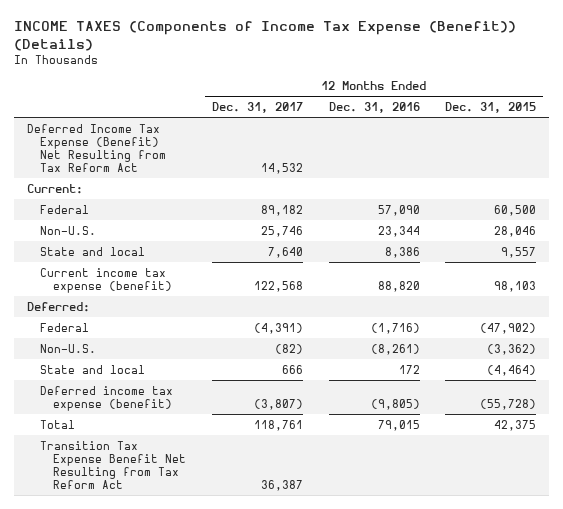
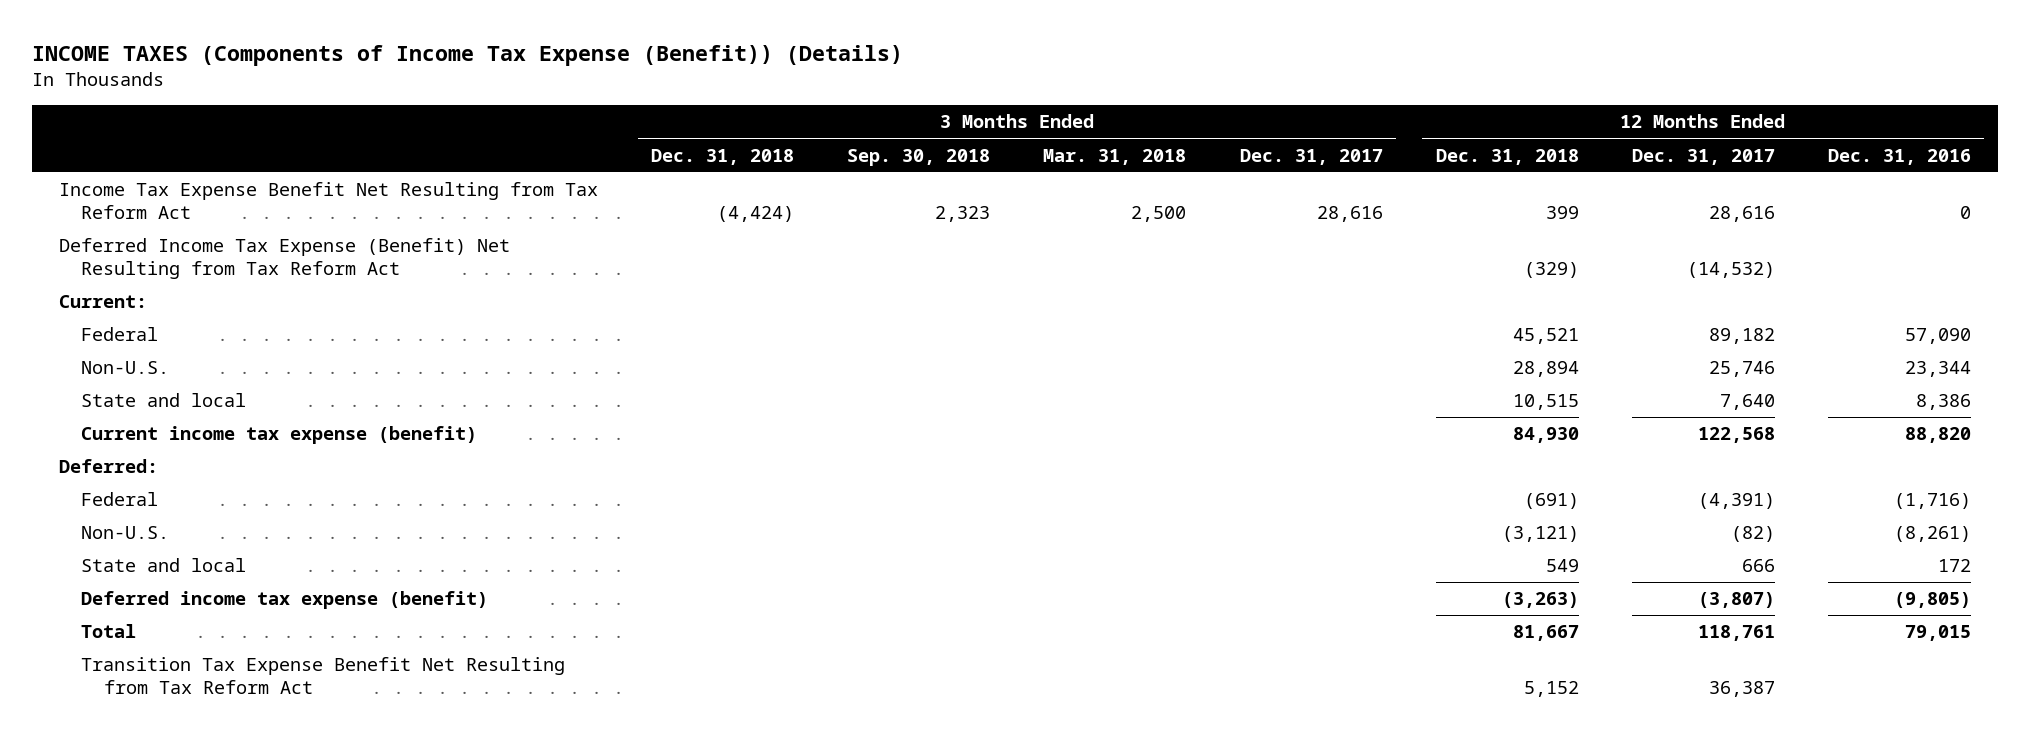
- | 12 Months Ended Dec. 31, 2017 | 12 Months Ended Dec. 31, 2016 | 12 Months Ended Dec. 31, 2015
+ | 3 Months Ended Dec. 31, 2018 | 3 Months Ended Sep. 30, 2018 | 3 Months Ended Mar. 31, 2018 | 3 Months Ended Dec. 31, 2017 | 12 Months Ended Dec. 31, 2018 | 12 Months Ended Dec. 31, 2017 | 12 Months Ended Dec. 31, 2016
- Deferred Income Tax Expense (Benefit) Net Resulting from Tax Reform Act | 14,532 | |
+ Income Tax Expense Benefit Net Resulting from Tax Reform Act | (4,424) | 2,323 | 2,500 | 28,616 | 399 | 28,616 | 0
+ Deferred Income Tax Expense (Benefit) Net Resulting from Tax Reform Act | | | | | (329) | (14,532) |

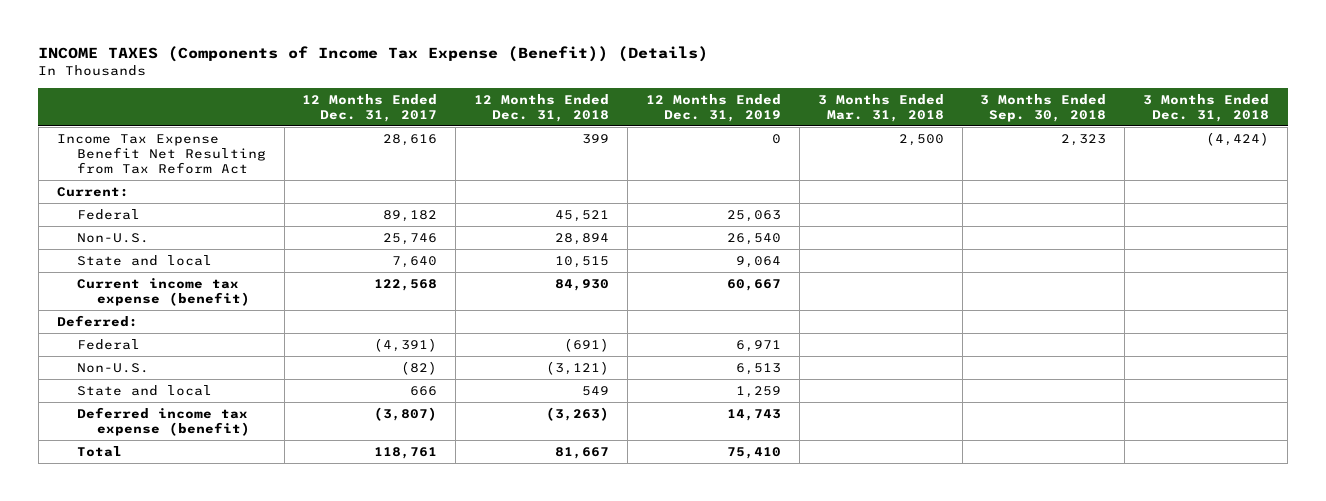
- | 3 Months Ended Dec. 31, 2018 | 3 Months Ended Sep. 30, 2018 | 3 Months Ended Mar. 31, 2018 | 3 Months Ended Dec. 31, 2017 | 12 Months Ended Dec. 31, 2018 | 12 Months Ended Dec. 31, 2017 | 12 Months Ended Dec. 31, 2016
+ | 12 Months Ended Dec. 31, 2017 | 12 Months Ended Dec. 31, 2018 | 12 Months Ended Dec. 31, 2019 | 3 Months Ended Mar. 31, 2018 | 3 Months Ended Sep. 30, 2018 | 3 Months Ended Dec. 31, 2018
- Deferred Income Tax Expense (Benefit) Net Resulting from Tax Reform Act | | | | | (329) | (14,532) |
- Transition Tax Expense Benefit Net Resulting from Tax Reform Act | | | | | 5,152 | 36,387 |

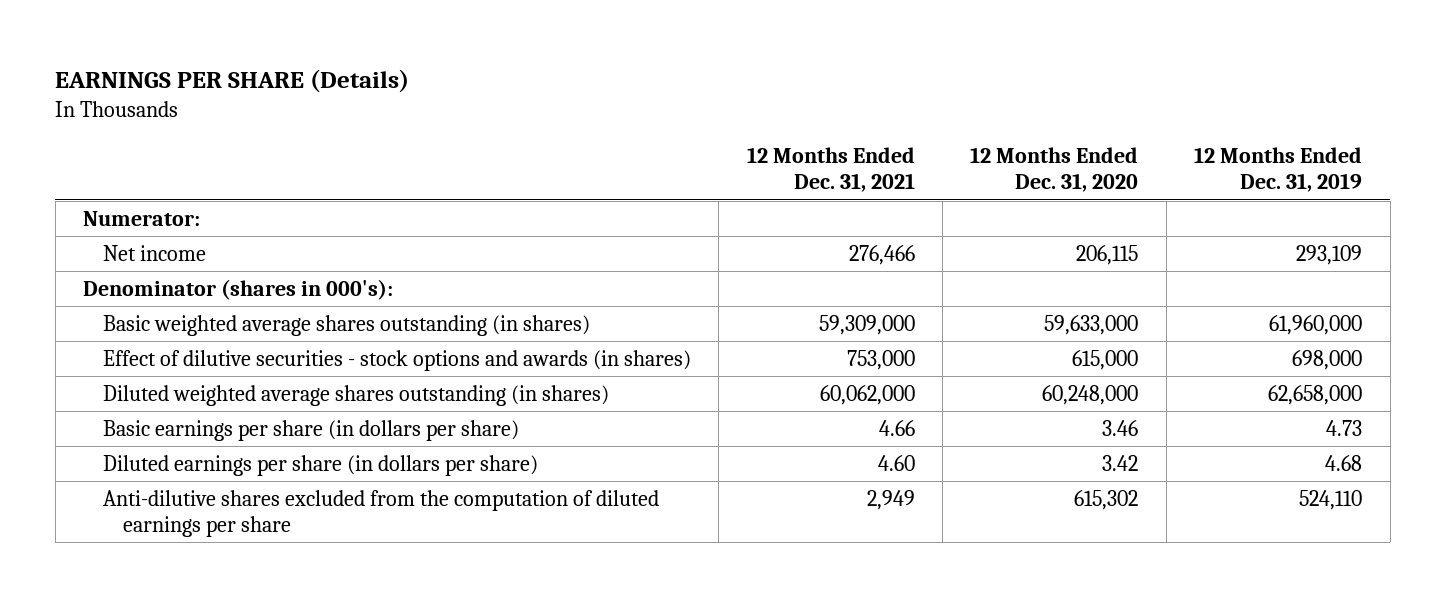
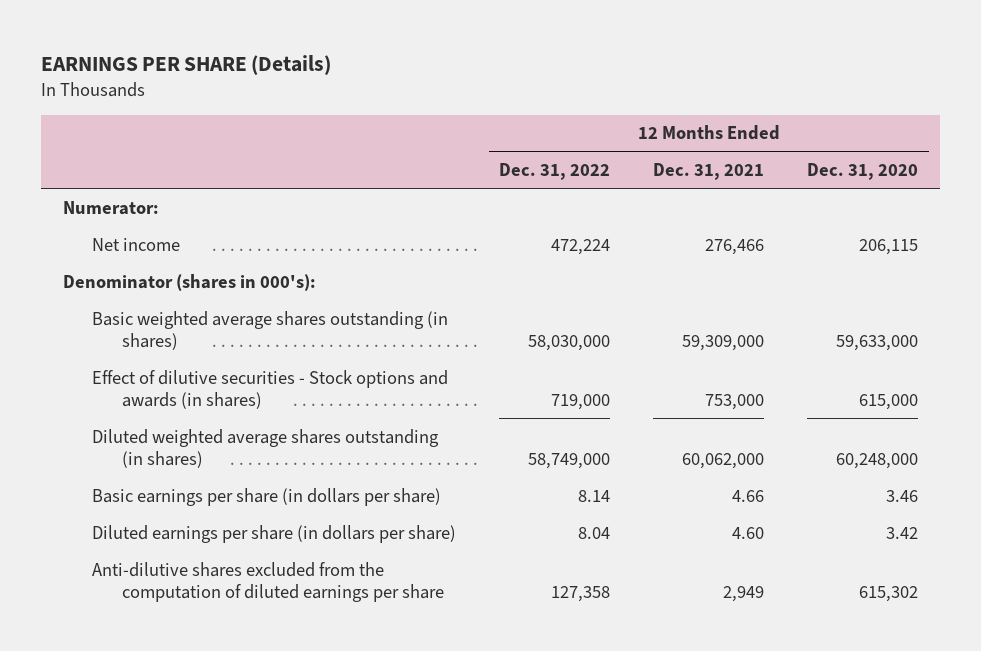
- | 12 Months Ended Dec. 31, 2021 | 12 Months Ended Dec. 31, 2020 | 12 Months Ended Dec. 31, 2019
+ | 12 Months Ended Dec. 31, 2022 | 12 Months Ended Dec. 31, 2021 | 12 Months Ended Dec. 31, 2020
- Effect of dilutive securities - stock options and awards (in shares) | 753,000 | 615,000 | 698,000
+ Effect of dilutive securities - Stock options and awards (in shares) | 719,000 | 753,000 | 615,000

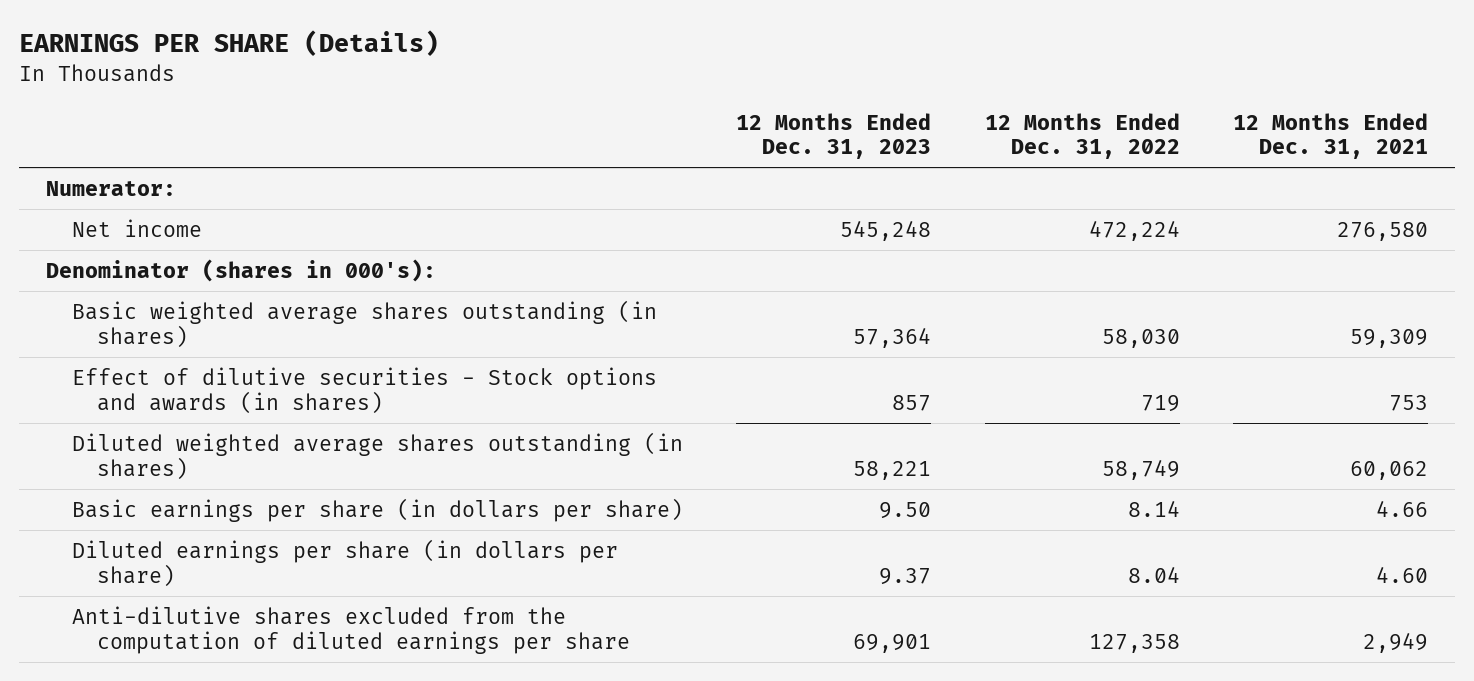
- | 12 Months Ended Dec. 31, 2022 | 12 Months Ended Dec. 31, 2021 | 12 Months Ended Dec. 31, 2020
+ | 12 Months Ended Dec. 31, 2023 | 12 Months Ended Dec. 31, 2022 | 12 Months Ended Dec. 31, 2021
- Net income | 472,224 | 276,466 | 206,115
+ Net income | 545,248 | 472,224 | 276,580
- Basic weighted average shares outstanding (in shares) | 58,030,000 | 59,309,000 | 59,633,000
- Effect of dilutive securities - Stock options and awards (in shares) | 719,000 | 753,000 | 615,000
- Diluted weighted average shares outstanding (in shares) | 58,749,000 | 60,062,000 | 60,248,000
+ Basic weighted average shares outstanding (in shares) | 57,364 | 58,030 | 59,309
+ Effect of dilutive securities - Stock options and awards (in shares) | 857 | 719 | 753
+ Diluted weighted average shares outstanding (in shares) | 58,221 | 58,749 | 60,062

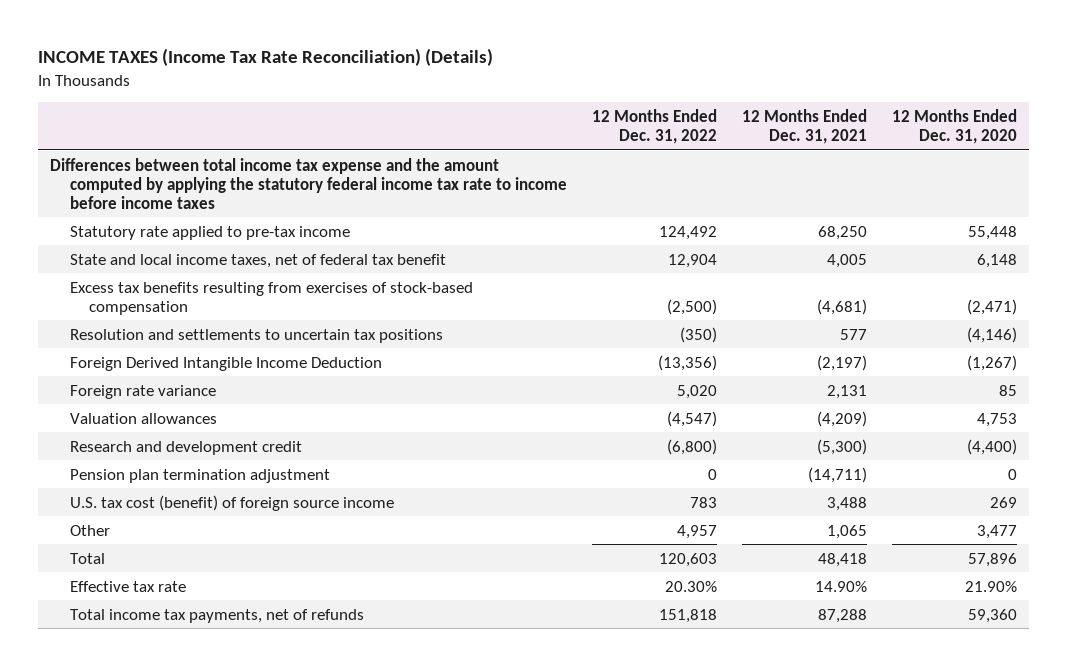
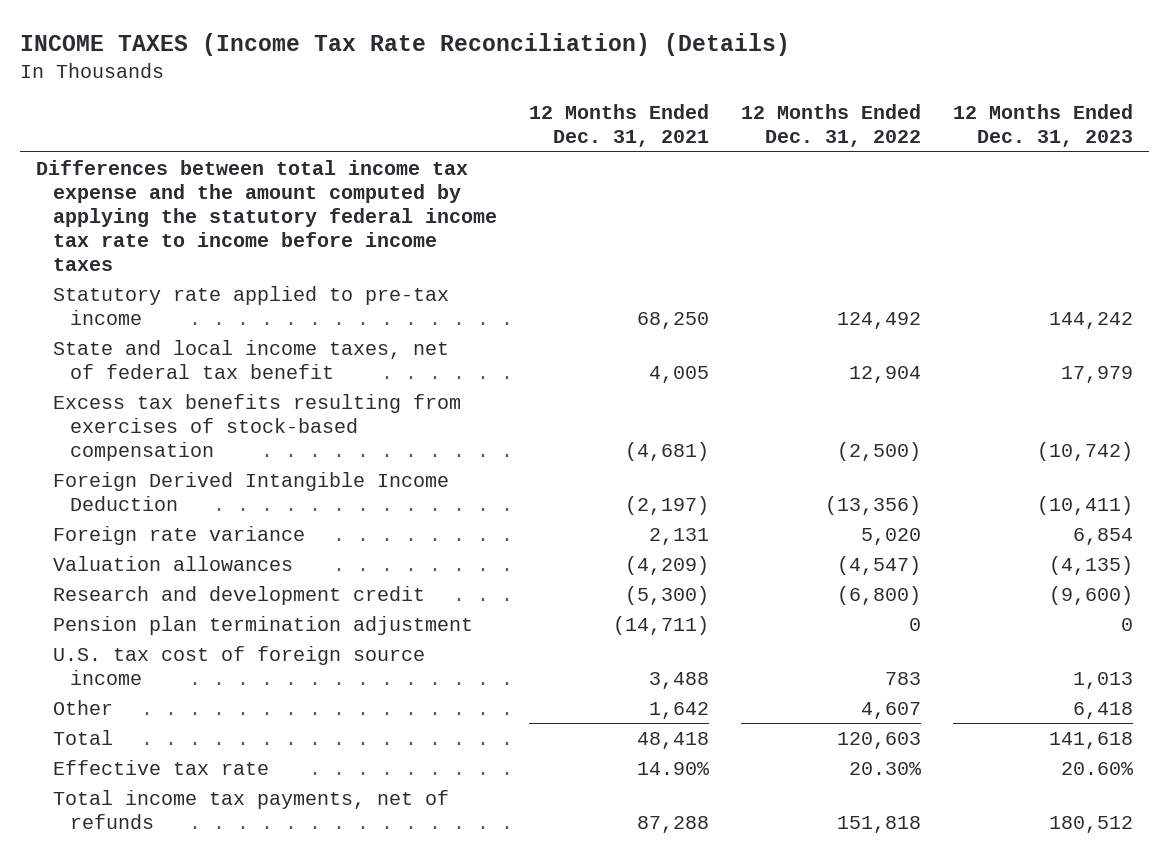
- | 12 Months Ended Dec. 31, 2022 | 12 Months Ended Dec. 31, 2021 | 12 Months Ended Dec. 31, 2020
+ | 12 Months Ended Dec. 31, 2021 | 12 Months Ended Dec. 31, 2022 | 12 Months Ended Dec. 31, 2023
- Resolution and settlements to uncertain tax positions | (350) | 577 | (4,146)
- U.S. tax cost (benefit) of foreign source income | 783 | 3,488 | 269
- Other | 4,957 | 1,065 | 3,477
+ U.S. tax cost of foreign source income | 3,488 | 783 | 1,013
+ Other | 1,642 | 4,607 | 6,418

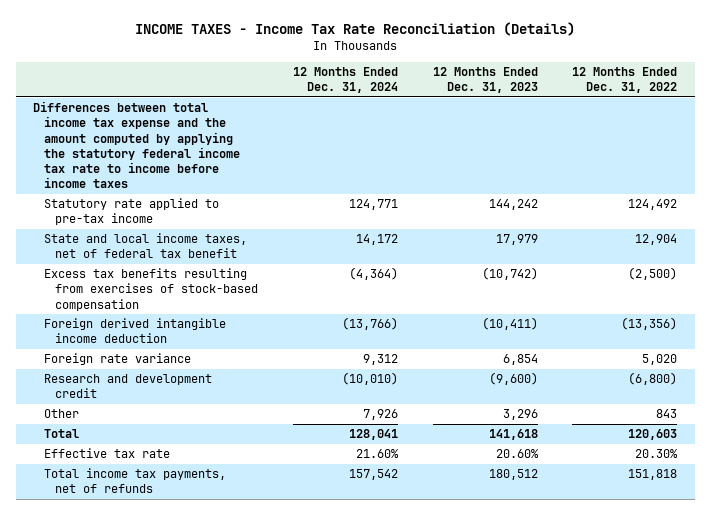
- INCOME TAXES (Income Tax Rate Reconciliation) (Details)
+ INCOME TAXES - Income Tax Rate Reconciliation (Details)
- | 12 Months Ended Dec. 31, 2021 | 12 Months Ended Dec. 31, 2022 | 12 Months Ended Dec. 31, 2023
+ | 12 Months Ended Dec. 31, 2024 | 12 Months Ended Dec. 31, 2023 | 12 Months Ended Dec. 31, 2022
- Foreign Derived Intangible Income Deduction | (2,197) | (13,356) | (10,411)
+ Foreign derived intangible income deduction | (13,766) | (10,411) | (13,356)
- Valuation allowances | (4,209) | (4,547) | (4,135)
- Pension plan termination adjustment | (14,711) | 0 | 0
- U.S. tax cost of foreign source income | 3,488 | 783 | 1,013
- Other | 1,642 | 4,607 | 6,418
+ Other | 7,926 | 3,296 | 843

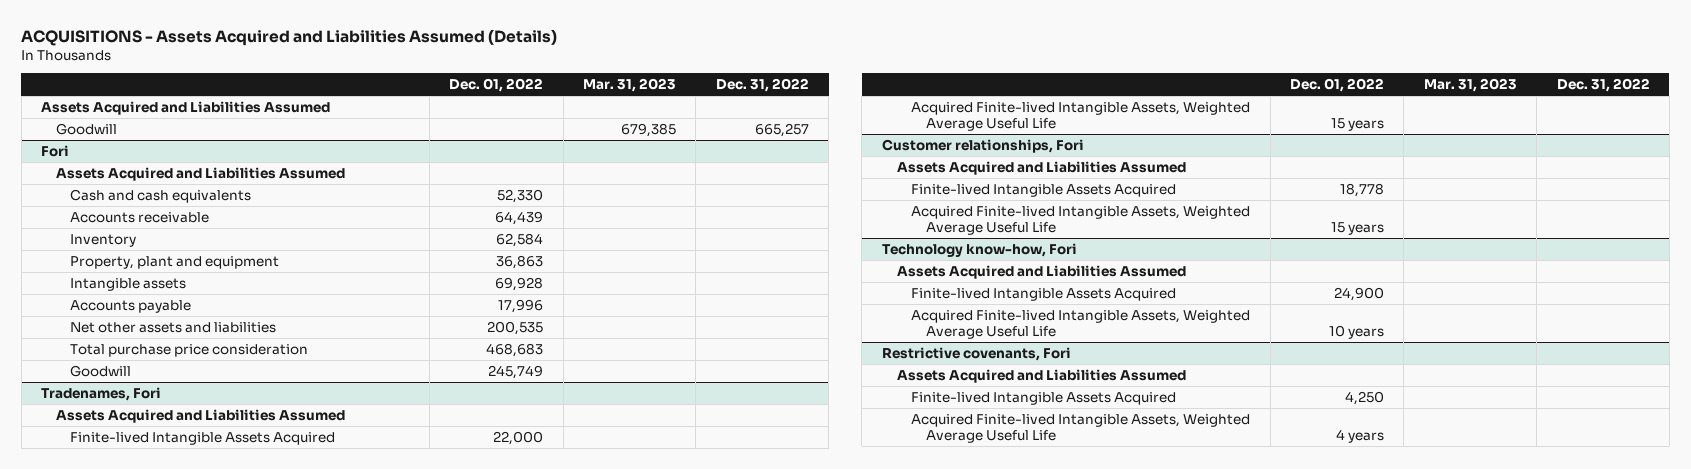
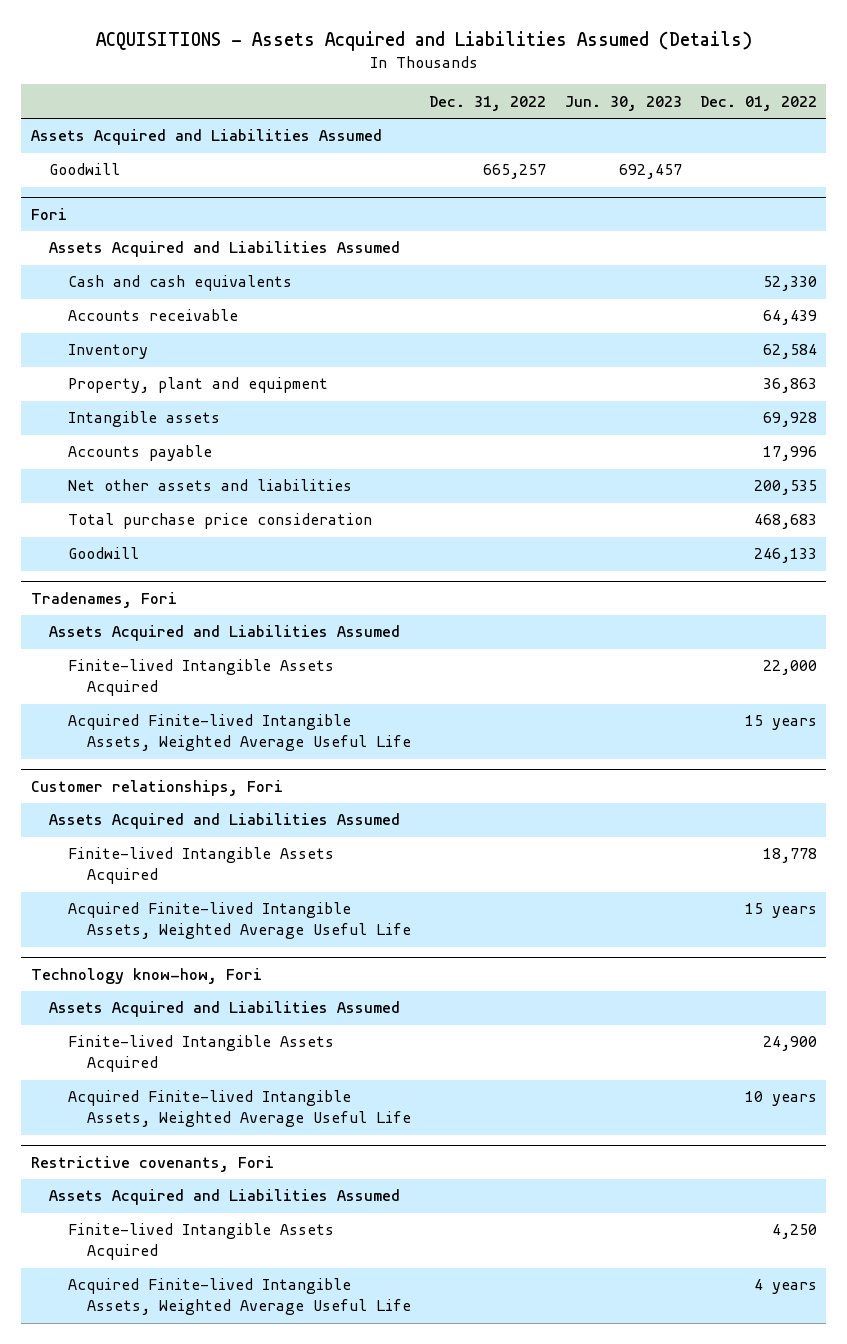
- | Dec. 01, 2022 | Mar. 31, 2023 | Dec. 31, 2022
+ | Dec. 31, 2022 | Jun. 30, 2023 | Dec. 01, 2022
@ Fori
- Goodwill | 245,749 | |
+ Goodwill | | | 246,133

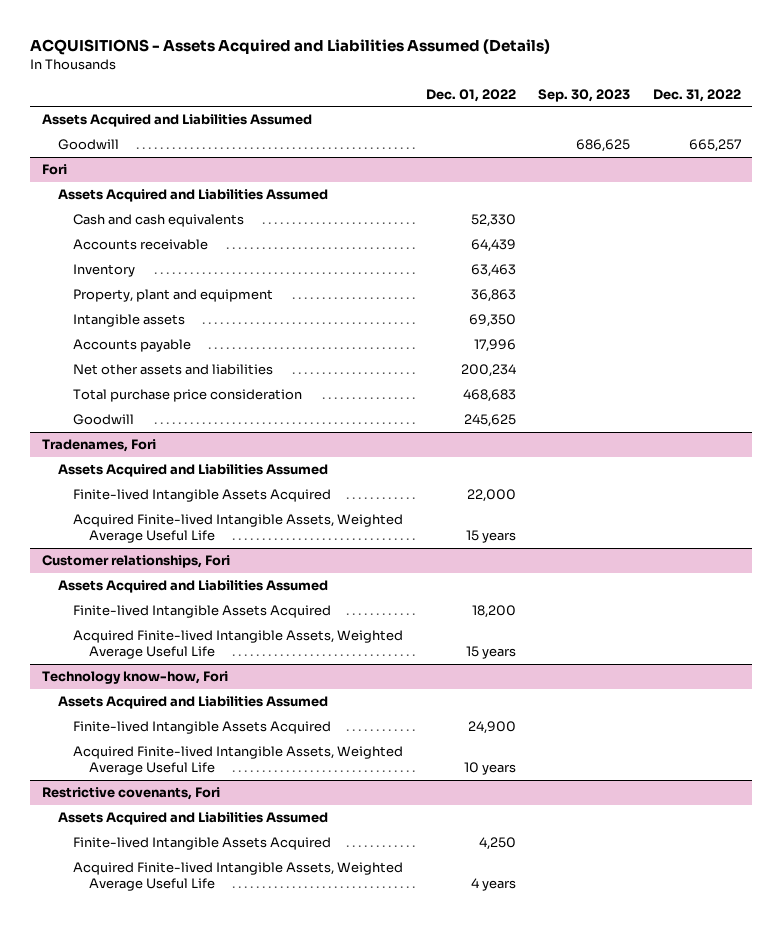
- | Dec. 31, 2022 | Jun. 30, 2023 | Dec. 01, 2022
+ | Dec. 01, 2022 | Sep. 30, 2023 | Dec. 31, 2022
@ Fori
- Inventory | | | 62,584
+ Inventory | 63,463 | |
- Intangible assets | | | 69,928
+ Intangible assets | 69,350 | |
- Net other assets and liabilities | | | 200,535
+ Net other assets and liabilities | 200,234 | |
- Goodwill | | | 246,133
+ Goodwill | 245,625 | |
@ Customer relationships, Fori
- Finite-lived Intangible Assets Acquired | | | 18,778
+ Finite-lived Intangible Assets Acquired | 18,200 | |

